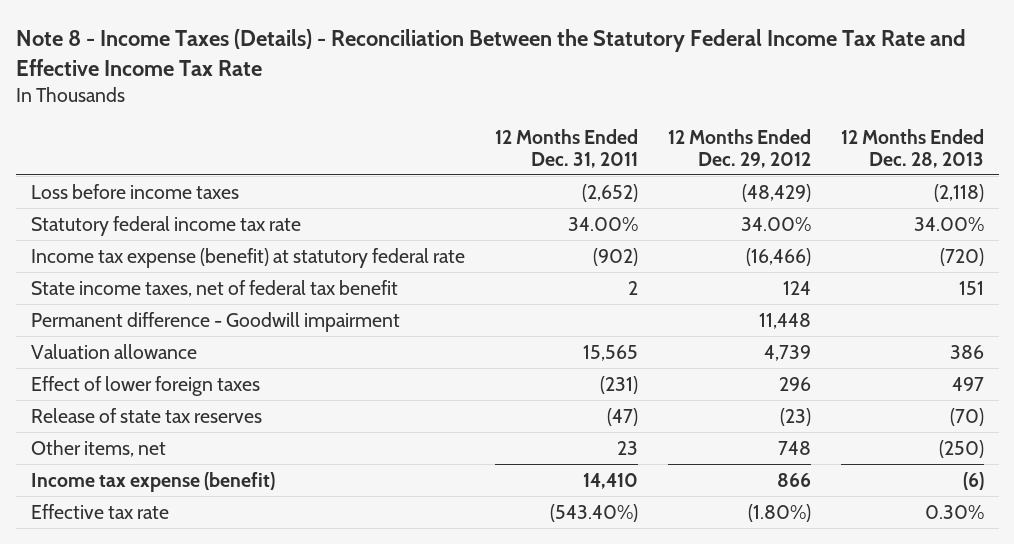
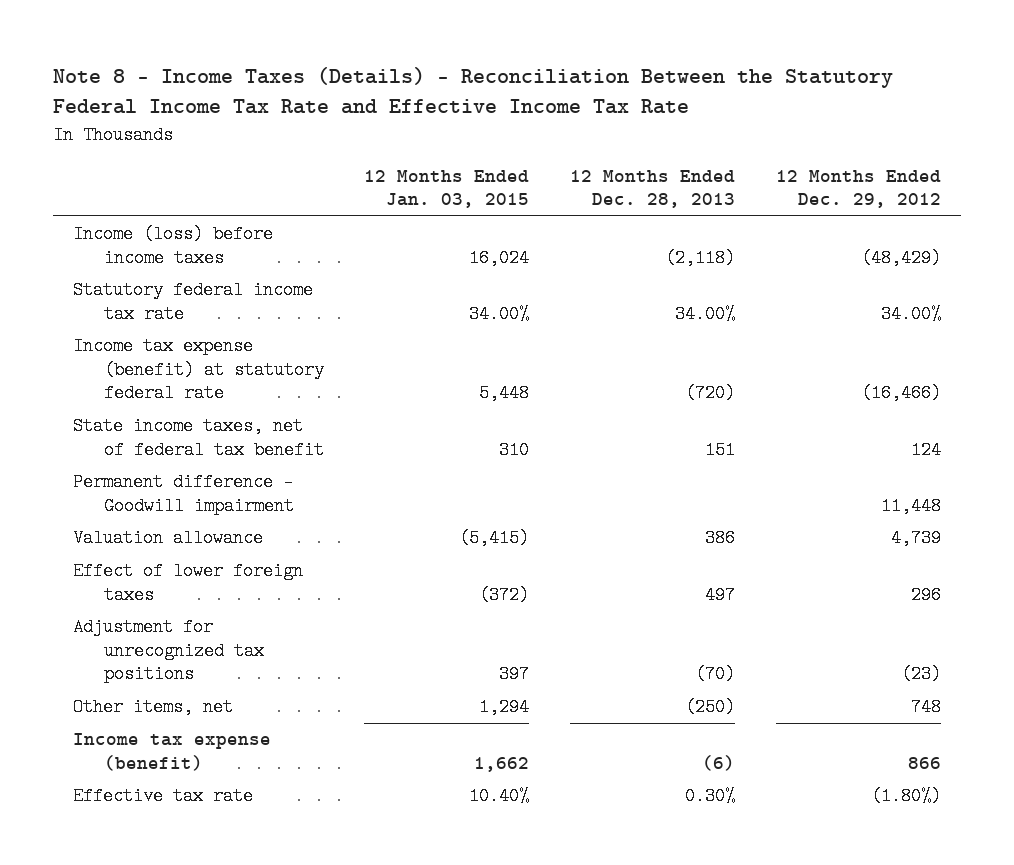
- | 12 Months Ended Dec. 31, 2011 | 12 Months Ended Dec. 29, 2012 | 12 Months Ended Dec. 28, 2013
+ | 12 Months Ended Jan. 03, 2015 | 12 Months Ended Dec. 28, 2013 | 12 Months Ended Dec. 29, 2012
- Loss before income taxes | (2,652) | (48,429) | (2,118)
+ Income (loss) before income taxes | 16,024 | (2,118) | (48,429)
- Release of state tax reserves | (47) | (23) | (70)
+ Adjustment for unrecognized tax positions | 397 | (70) | (23)

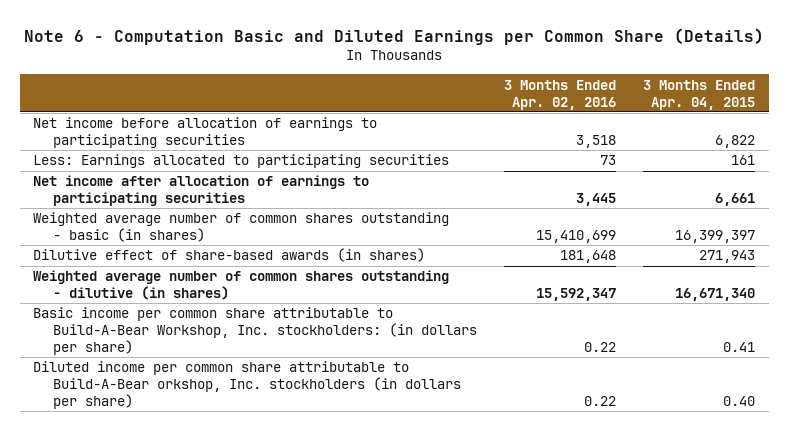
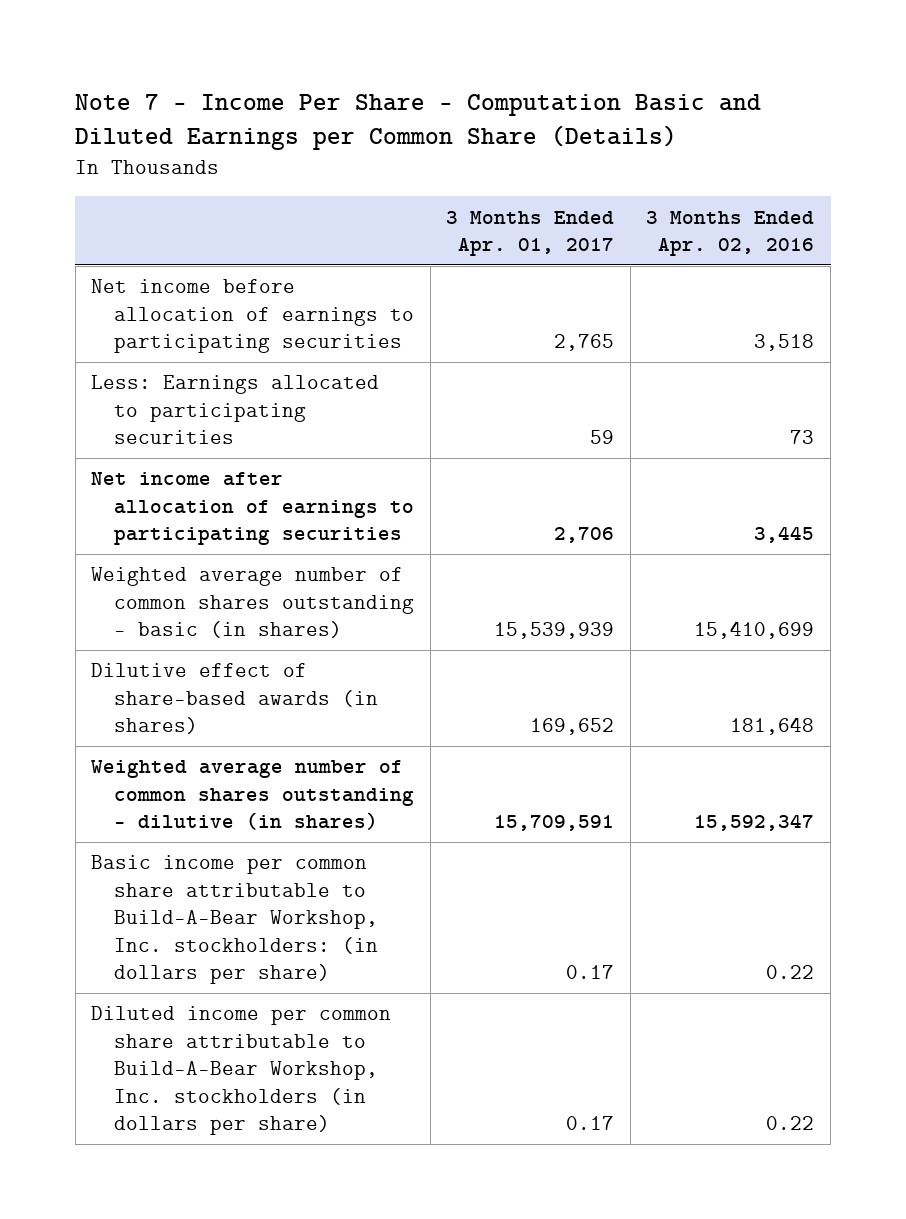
- Note 6 - Computation Basic and Diluted Earnings per Common Share (Details)
+ Note 7 - Income Per Share - Computation Basic and Diluted Earnings per Common Share (Details)
- | 3 Months Ended Apr. 02, 2016 | 3 Months Ended Apr. 04, 2015
+ | 3 Months Ended Apr. 01, 2017 | 3 Months Ended Apr. 02, 2016
- Diluted income per common share attributable to Build-A-Bear orkshop, Inc. stockholders (in dollars per share) | 0.22 | 0.40
+ Diluted income per common share attributable to Build-A-Bear Workshop, Inc. stockholders (in dollars per share) | 0.17 | 0.22

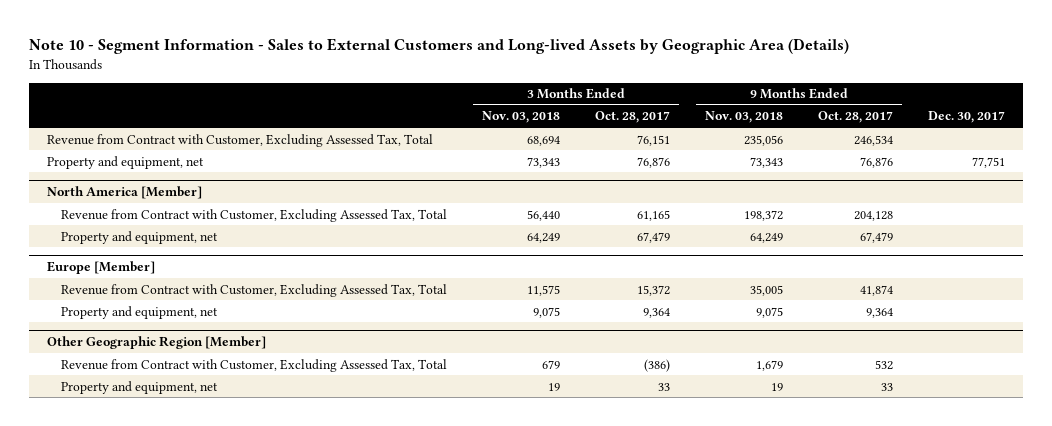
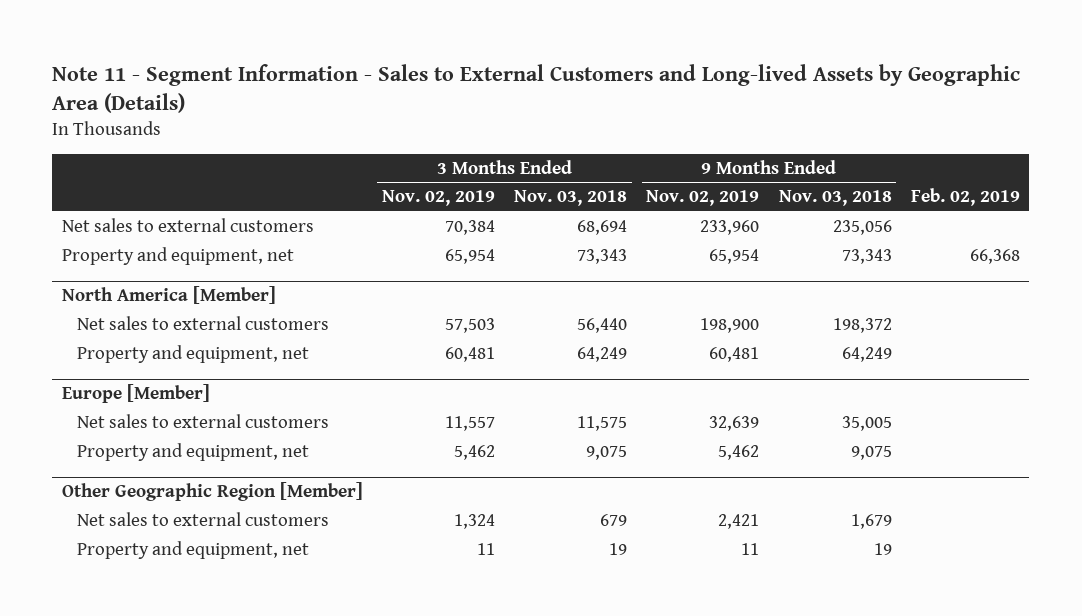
- Note 10 - Segment Information - Sales to External Customers and Long-lived Assets by Geographic Area (Details)
+ Note 11 - Segment Information - Sales to External Customers and Long-lived Assets by Geographic Area (Details)
- | 3 Months Ended Nov. 03, 2018 | 3 Months Ended Oct. 28, 2017 | 9 Months Ended Nov. 03, 2018 | 9 Months Ended Oct. 28, 2017 | Dec. 30, 2017
+ | 3 Months Ended Nov. 02, 2019 | 3 Months Ended Nov. 03, 2018 | 9 Months Ended Nov. 02, 2019 | 9 Months Ended Nov. 03, 2018 | Feb. 02, 2019
- Revenue from Contract with Customer, Excluding Assessed Tax, Total | 68,694 | 76,151 | 235,056 | 246,534 |
+ Net sales to external customers | 70,384 | 68,694 | 233,960 | 235,056 |
@ North America [Member]
- Revenue from Contract with Customer, Excluding Assessed Tax, Total | 56,440 | 61,165 | 198,372 | 204,128 |
+ Net sales to external customers | 57,503 | 56,440 | 198,900 | 198,372 |
@ Europe [Member]
- Revenue from Contract with Customer, Excluding Assessed Tax, Total | 11,575 | 15,372 | 35,005 | 41,874 |
+ Net sales to external customers | 11,557 | 11,575 | 32,639 | 35,005 |
@ Other Geographic Region [Member]
- Revenue from Contract with Customer, Excluding Assessed Tax, Total | 679 | (386) | 1,679 | 532 |
+ Net sales to external customers | 1,324 | 679 | 2,421 | 1,679 |

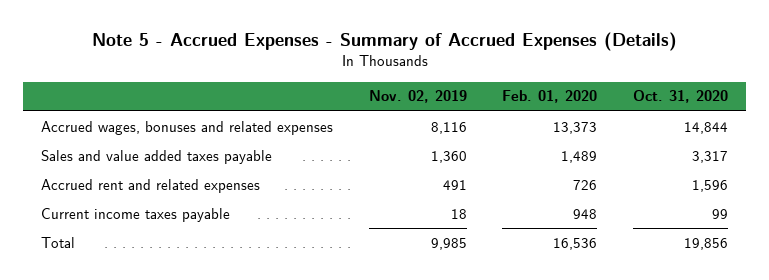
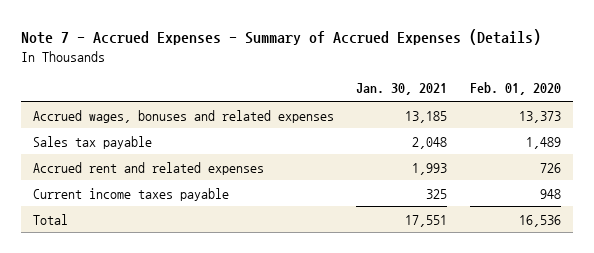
- Note 5 - Accrued Expenses - Summary of Accrued Expenses (Details)
+ Note 7 - Accrued Expenses - Summary of Accrued Expenses (Details)
- | Nov. 02, 2019 | Feb. 01, 2020 | Oct. 31, 2020
+ | Jan. 30, 2021 | Feb. 01, 2020
- Sales and value added taxes payable | 1,360 | 1,489 | 3,317
+ Sales tax payable | 2,048 | 1,489

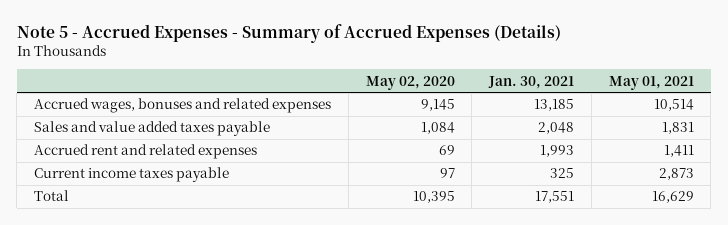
- Note 7 - Accrued Expenses - Summary of Accrued Expenses (Details)
+ Note 5 - Accrued Expenses - Summary of Accrued Expenses (Details)
- | Jan. 30, 2021 | Feb. 01, 2020
+ | May 02, 2020 | Jan. 30, 2021 | May 01, 2021
- Sales tax payable | 2,048 | 1,489
+ Sales and value added taxes payable | 1,084 | 2,048 | 1,831

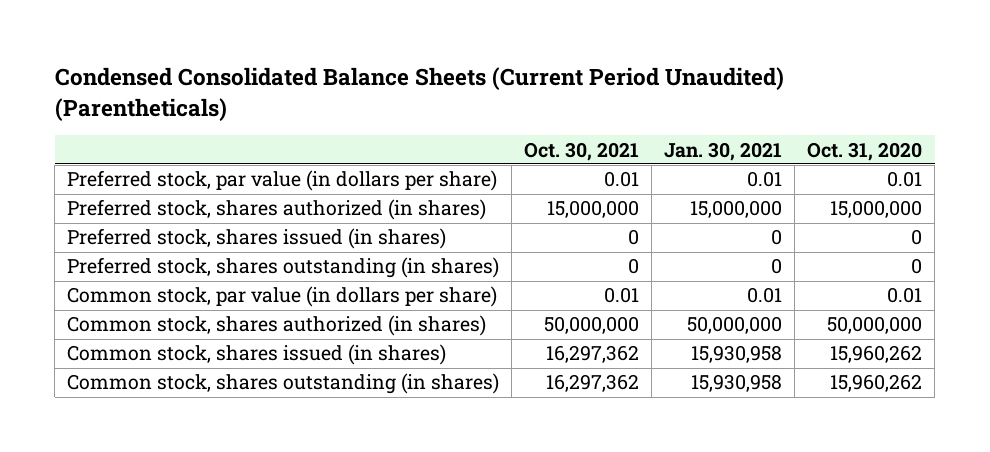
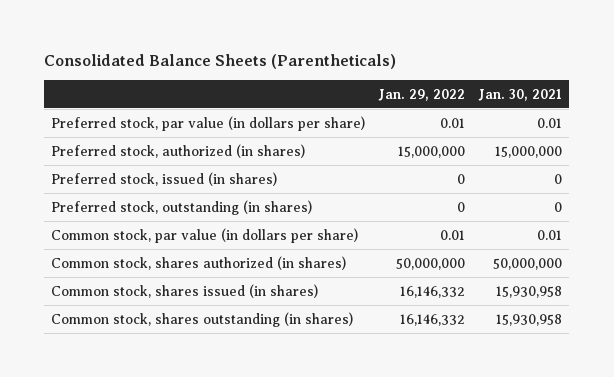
- Condensed Consolidated Balance Sheets (Current Period Unaudited) (Parentheticals)
+ Consolidated Balance Sheets (Parentheticals)
- | Oct. 30, 2021 | Jan. 30, 2021 | Oct. 31, 2020
+ | Jan. 29, 2022 | Jan. 30, 2021
- Preferred stock, shares authorized (in shares) | 15,000,000 | 15,000,000 | 15,000,000
- Preferred stock, shares issued (in shares) | 0 | 0 | 0
- Preferred stock, shares outstanding (in shares) | 0 | 0 | 0
+ Preferred stock, authorized (in shares) | 15,000,000 | 15,000,000
+ Preferred stock, issued (in shares) | 0 | 0
+ Preferred stock, outstanding (in shares) | 0 | 0

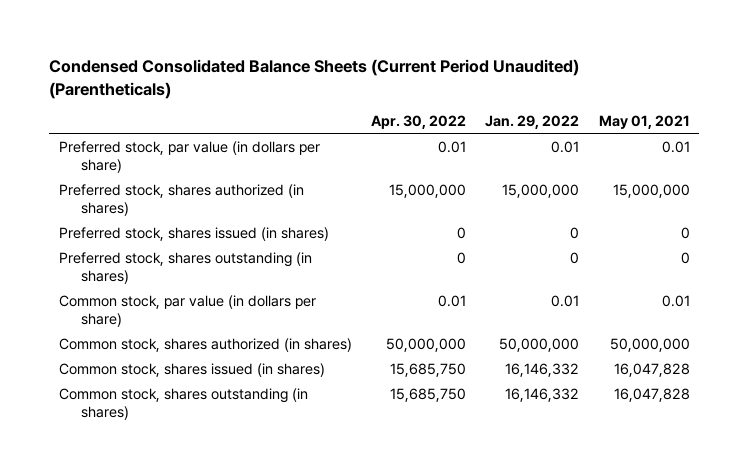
- Consolidated Balance Sheets (Parentheticals)
+ Condensed Consolidated Balance Sheets (Current Period Unaudited) (Parentheticals)
- | Jan. 29, 2022 | Jan. 30, 2021
+ | Apr. 30, 2022 | Jan. 29, 2022 | May 01, 2021
- Preferred stock, authorized (in shares) | 15,000,000 | 15,000,000
- Preferred stock, issued (in shares) | 0 | 0
- Preferred stock, outstanding (in shares) | 0 | 0
+ Preferred stock, shares authorized (in shares) | 15,000,000 | 15,000,000 | 15,000,000
+ Preferred stock, shares issued (in shares) | 0 | 0 | 0
+ Preferred stock, shares outstanding (in shares) | 0 | 0 | 0

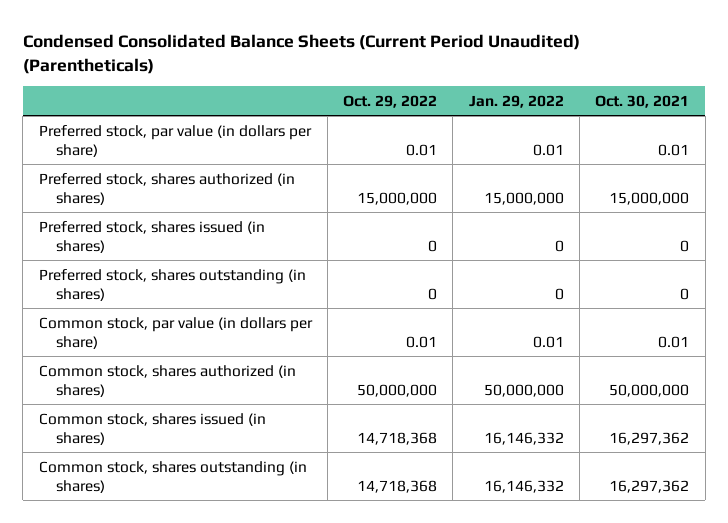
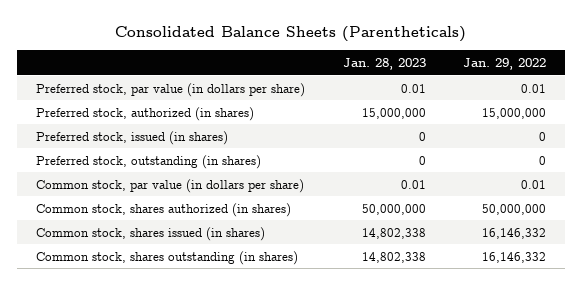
- Condensed Consolidated Balance Sheets (Current Period Unaudited) (Parentheticals)
+ Consolidated Balance Sheets (Parentheticals)
- | Oct. 29, 2022 | Jan. 29, 2022 | Oct. 30, 2021
+ | Jan. 28, 2023 | Jan. 29, 2022
- Preferred stock, shares authorized (in shares) | 15,000,000 | 15,000,000 | 15,000,000
- Preferred stock, shares issued (in shares) | 0 | 0 | 0
- Preferred stock, shares outstanding (in shares) | 0 | 0 | 0
+ Preferred stock, authorized (in shares) | 15,000,000 | 15,000,000
+ Preferred stock, issued (in shares) | 0 | 0
+ Preferred stock, outstanding (in shares) | 0 | 0

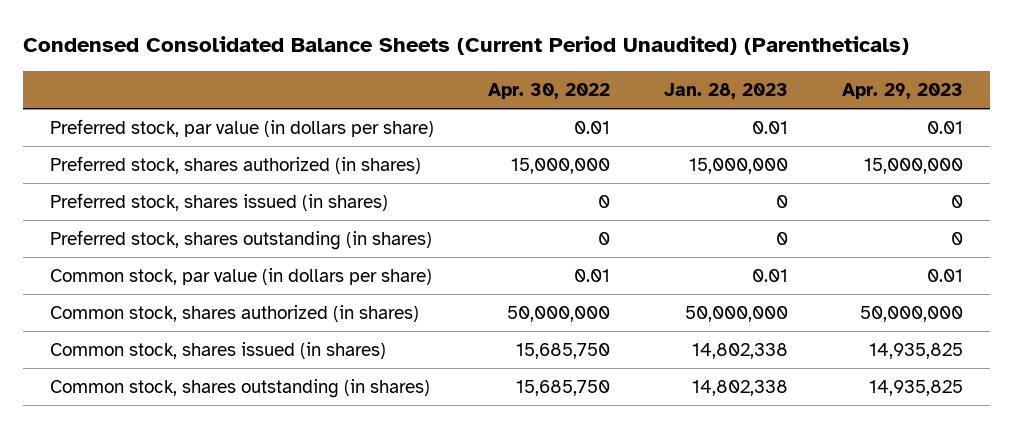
- Consolidated Balance Sheets (Parentheticals)
+ Condensed Consolidated Balance Sheets (Current Period Unaudited) (Parentheticals)
- | Jan. 28, 2023 | Jan. 29, 2022
+ | Apr. 30, 2022 | Jan. 28, 2023 | Apr. 29, 2023
- Preferred stock, authorized (in shares) | 15,000,000 | 15,000,000
- Preferred stock, issued (in shares) | 0 | 0
- Preferred stock, outstanding (in shares) | 0 | 0
+ Preferred stock, shares authorized (in shares) | 15,000,000 | 15,000,000 | 15,000,000
+ Preferred stock, shares issued (in shares) | 0 | 0 | 0
+ Preferred stock, shares outstanding (in shares) | 0 | 0 | 0

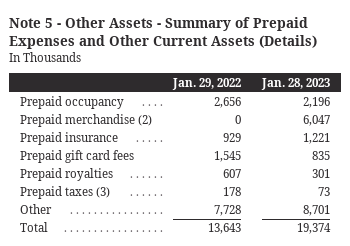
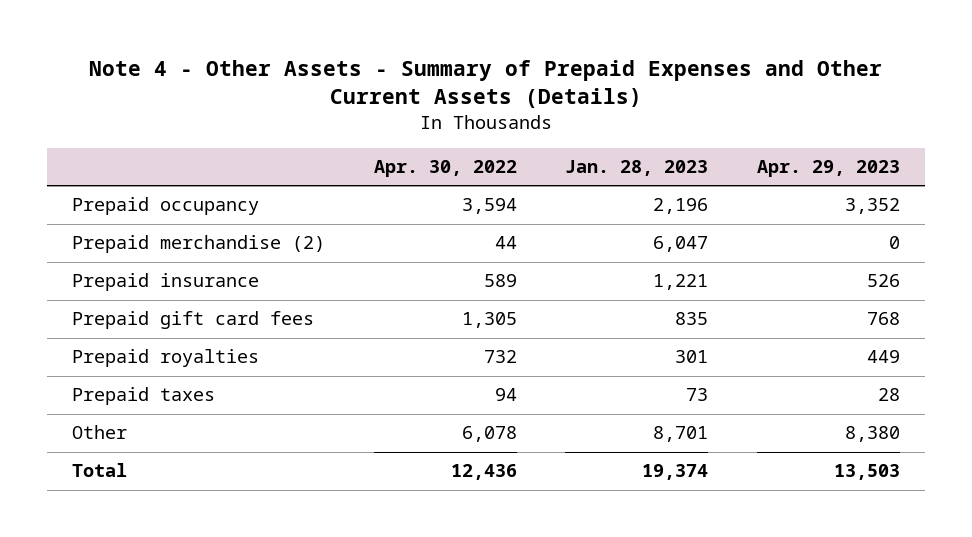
- Note 5 - Other Assets - Summary of Prepaid Expenses and Other Current Assets (Details)
+ Note 4 - Other Assets - Summary of Prepaid Expenses and Other Current Assets (Details)
- | Jan. 29, 2022 | Jan. 28, 2023
+ | Apr. 30, 2022 | Jan. 28, 2023 | Apr. 29, 2023
- Prepaid taxes (3) | 178 | 73
+ Prepaid taxes | 94 | 73 | 28

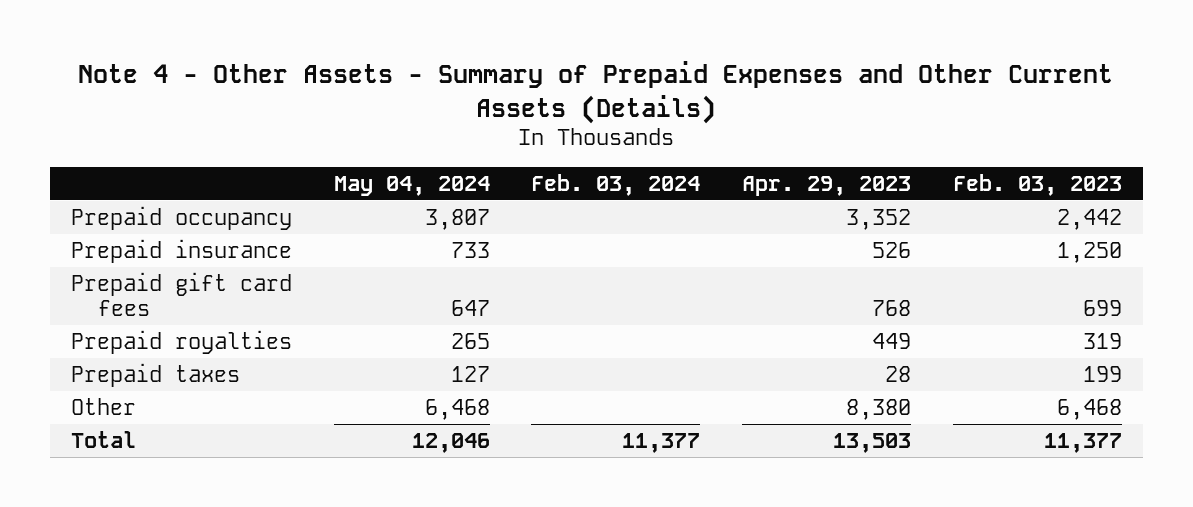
- | Apr. 30, 2022 | Jan. 28, 2023 | Apr. 29, 2023
+ | May 04, 2024 | Feb. 03, 2024 | Apr. 29, 2023 | Feb. 03, 2023
- Prepaid merchandise (2) | 44 | 6,047 | 0

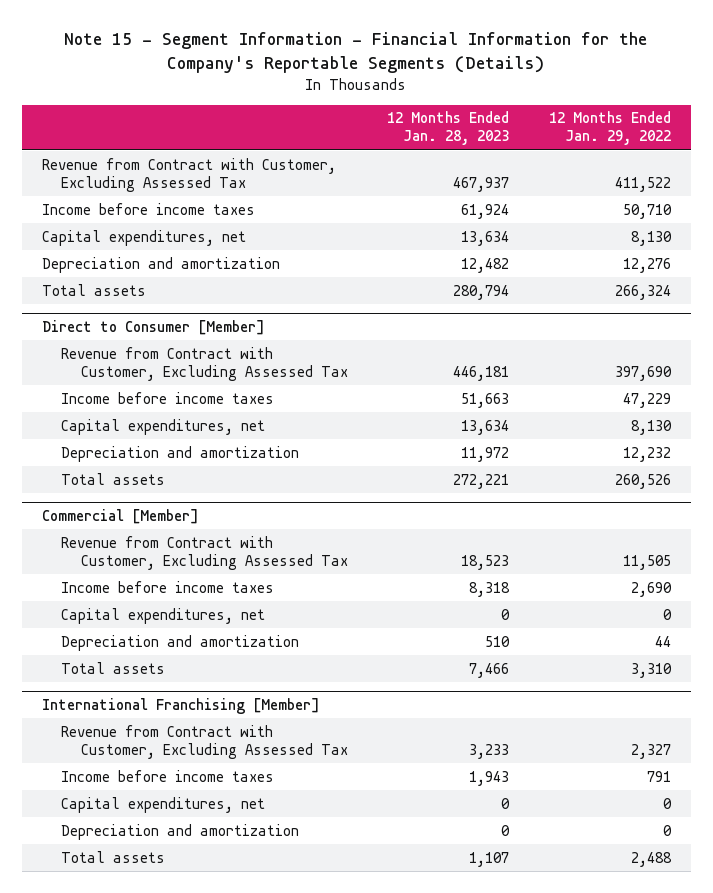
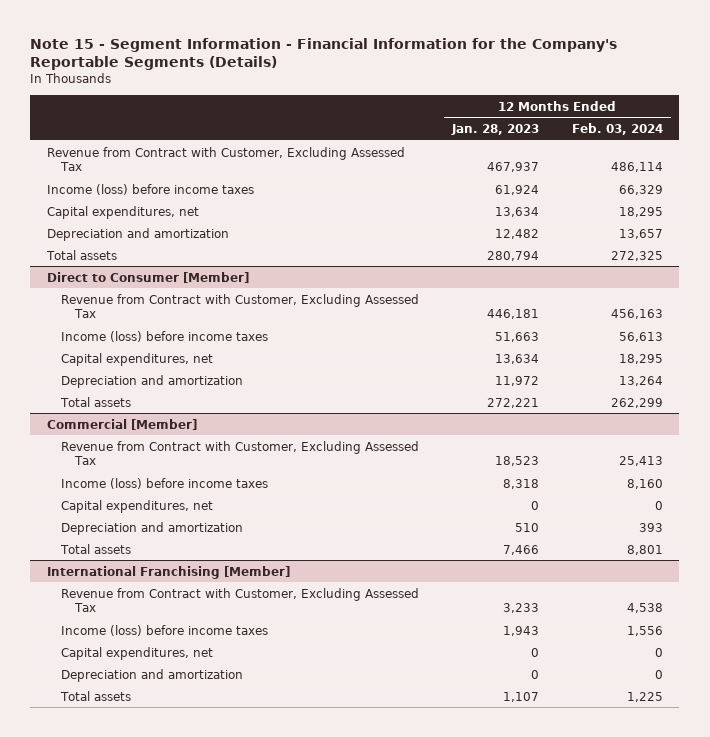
- | 12 Months Ended Jan. 28, 2023 | 12 Months Ended Jan. 29, 2022
+ | 12 Months Ended Jan. 28, 2023 | 12 Months Ended Feb. 03, 2024
- Income before income taxes | 61,924 | 50,710
+ Income (loss) before income taxes | 61,924 | 66,329
@ Direct to Consumer [Member]
- Income before income taxes | 51,663 | 47,229
+ Income (loss) before income taxes | 51,663 | 56,613
@ Commercial [Member]
- Income before income taxes | 8,318 | 2,690
+ Income (loss) before income taxes | 8,318 | 8,160
@ International Franchising [Member]
- Income before income taxes | 1,943 | 791
+ Income (loss) before income taxes | 1,943 | 1,556

